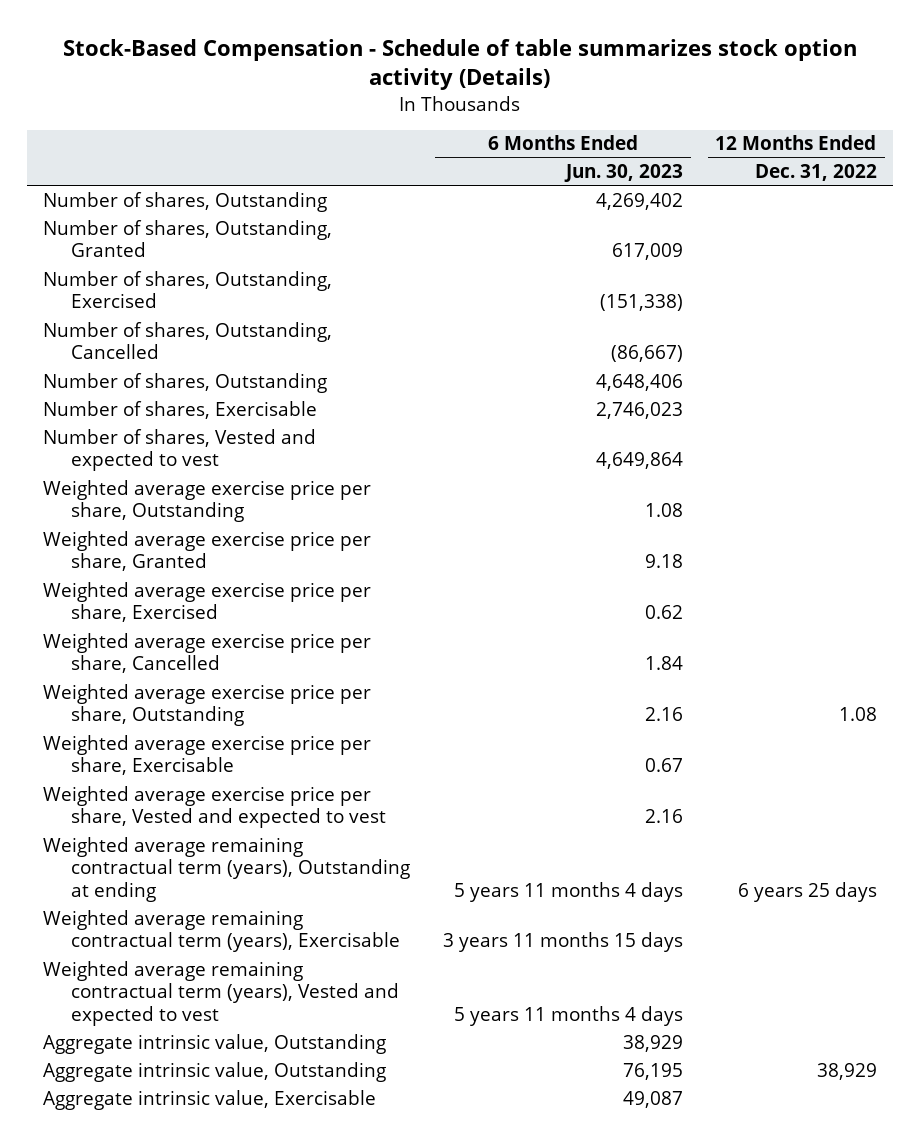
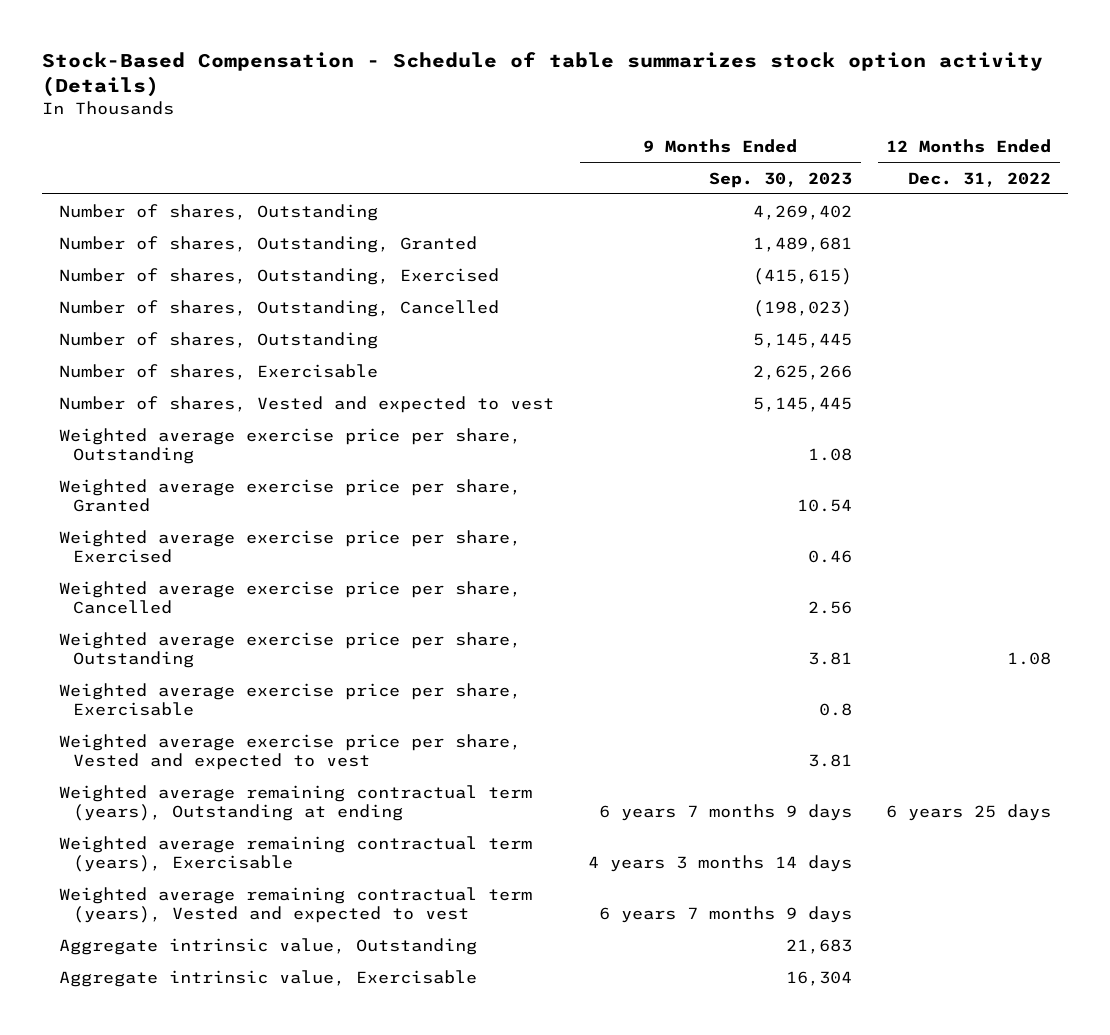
- | 6 Months Ended Jun. 30, 2023 | 12 Months Ended Dec. 31, 2022
+ | 9 Months Ended Sep. 30, 2023 | 12 Months Ended Dec. 31, 2022
- Aggregate intrinsic value, Outstanding | 76,195 | 38,929

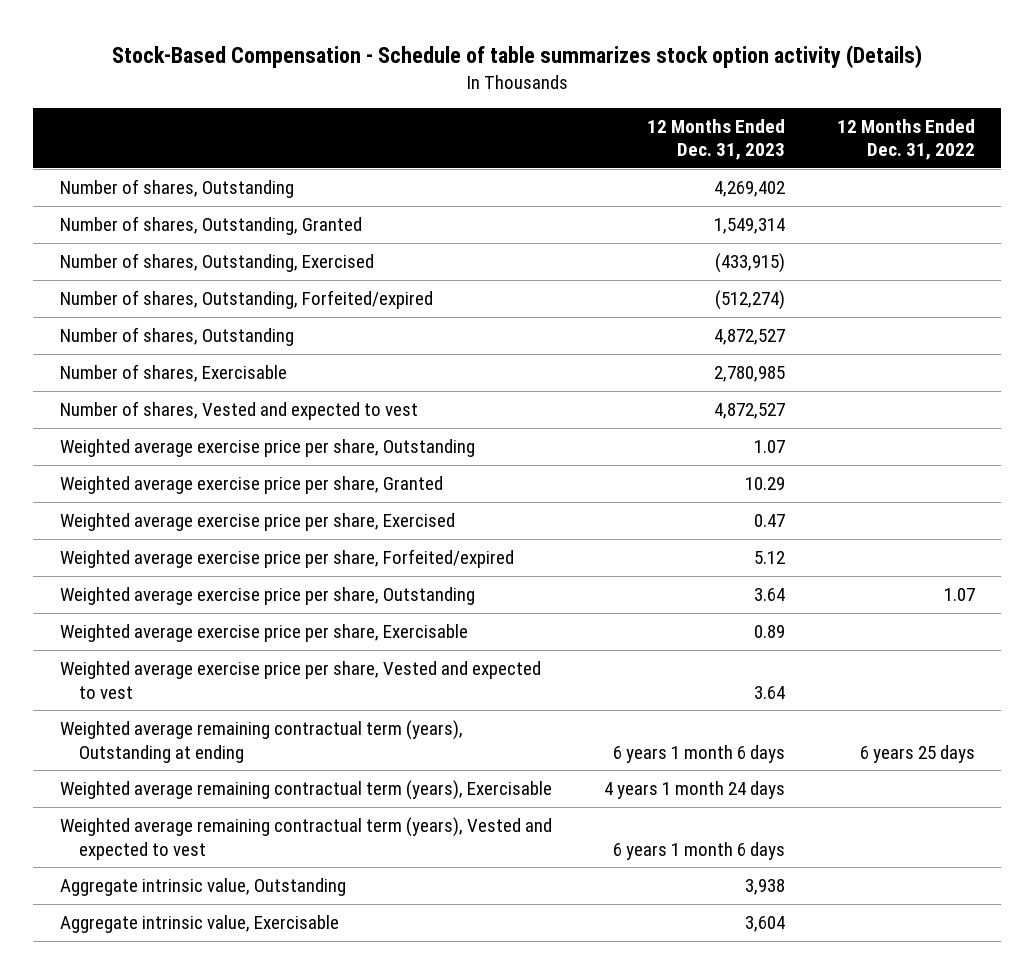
- | 9 Months Ended Sep. 30, 2023 | 12 Months Ended Dec. 31, 2022
+ | 12 Months Ended Dec. 31, 2023 | 12 Months Ended Dec. 31, 2022
- Number of shares, Outstanding, Cancelled | (198,023) |
+ Number of shares, Outstanding, Forfeited/expired | (512,274) |
- Weighted average exercise price per share, Cancelled | 2.56 |
- Weighted average exercise price per share, Outstanding | 3.81 | 1.08
+ Weighted average exercise price per share, Forfeited/expired | 5.12 |
+ Weighted average exercise price per share, Outstanding | 3.64 | 1.07

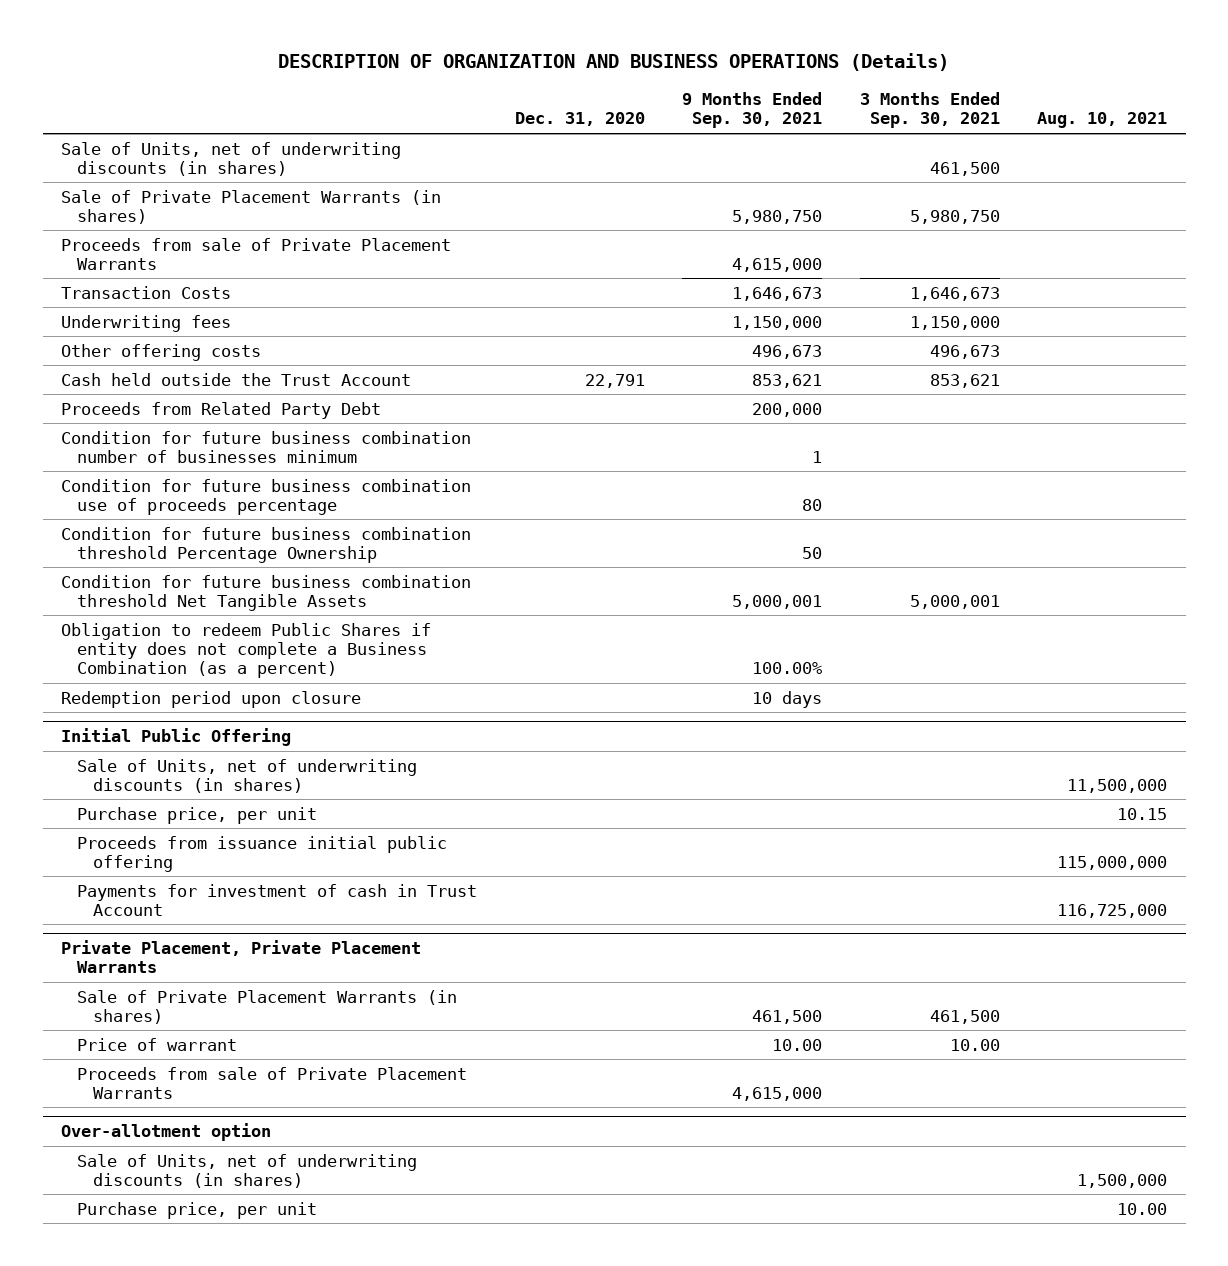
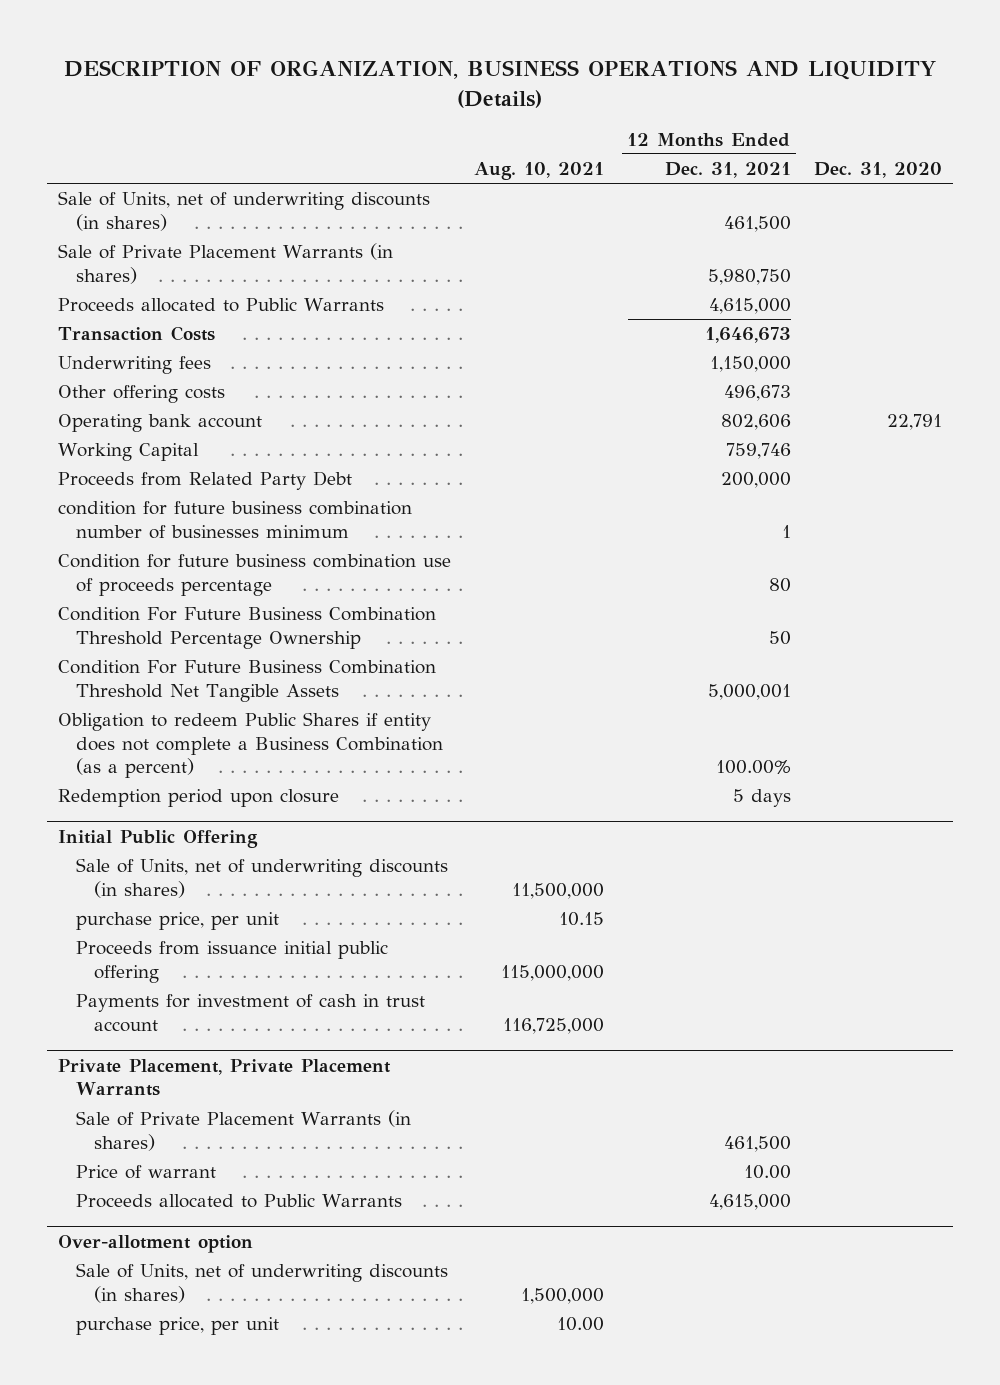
- DESCRIPTION OF ORGANIZATION AND BUSINESS OPERATIONS (Details)
+ DESCRIPTION OF ORGANIZATION, BUSINESS OPERATIONS AND LIQUIDITY (Details)
- | Dec. 31, 2020 | 9 Months Ended Sep. 30, 2021 | 3 Months Ended Sep. 30, 2021 | Aug. 10, 2021
+ | Aug. 10, 2021 | 12 Months Ended Dec. 31, 2021 | Dec. 31, 2020
- Proceeds from sale of Private Placement Warrants | | 4,615,000 | |
+ Proceeds allocated to Public Warrants | | 4,615,000 |
- Cash held outside the Trust Account | 22,791 | 853,621 | 853,621 |
+ Operating bank account | | 802,606 | 22,791
+ Working Capital | | 759,746 |
- Condition for future business combination number of businesses minimum | | 1 | |
+ condition for future business combination number of businesses minimum | | 1 |
- Condition for future business combination threshold Percentage Ownership | | 50 | |
- Condition for future business combination threshold Net Tangible Assets | | 5,000,001 | 5,000,001 |
+ Condition For Future Business Combination Threshold Percentage Ownership | | 50 |
+ Condition For Future Business Combination Threshold Net Tangible Assets | | 5,000,001 |
@ Initial Public Offering
- Purchase price, per unit | | | | 10.15
+ purchase price, per unit | 10.15 | |
- Payments for investment of cash in Trust Account | | | | 116,725,000
+ Payments for investment of cash in trust account | 116,725,000 | |
@ Private Placement, Private Placement Warrants
- Proceeds from sale of Private Placement Warrants | | 4,615,000 | |
+ Proceeds allocated to Public Warrants | | 4,615,000 |
@ Over-allotment option
- Purchase price, per unit | | | | 10.00
+ purchase price, per unit | 10.00 | |

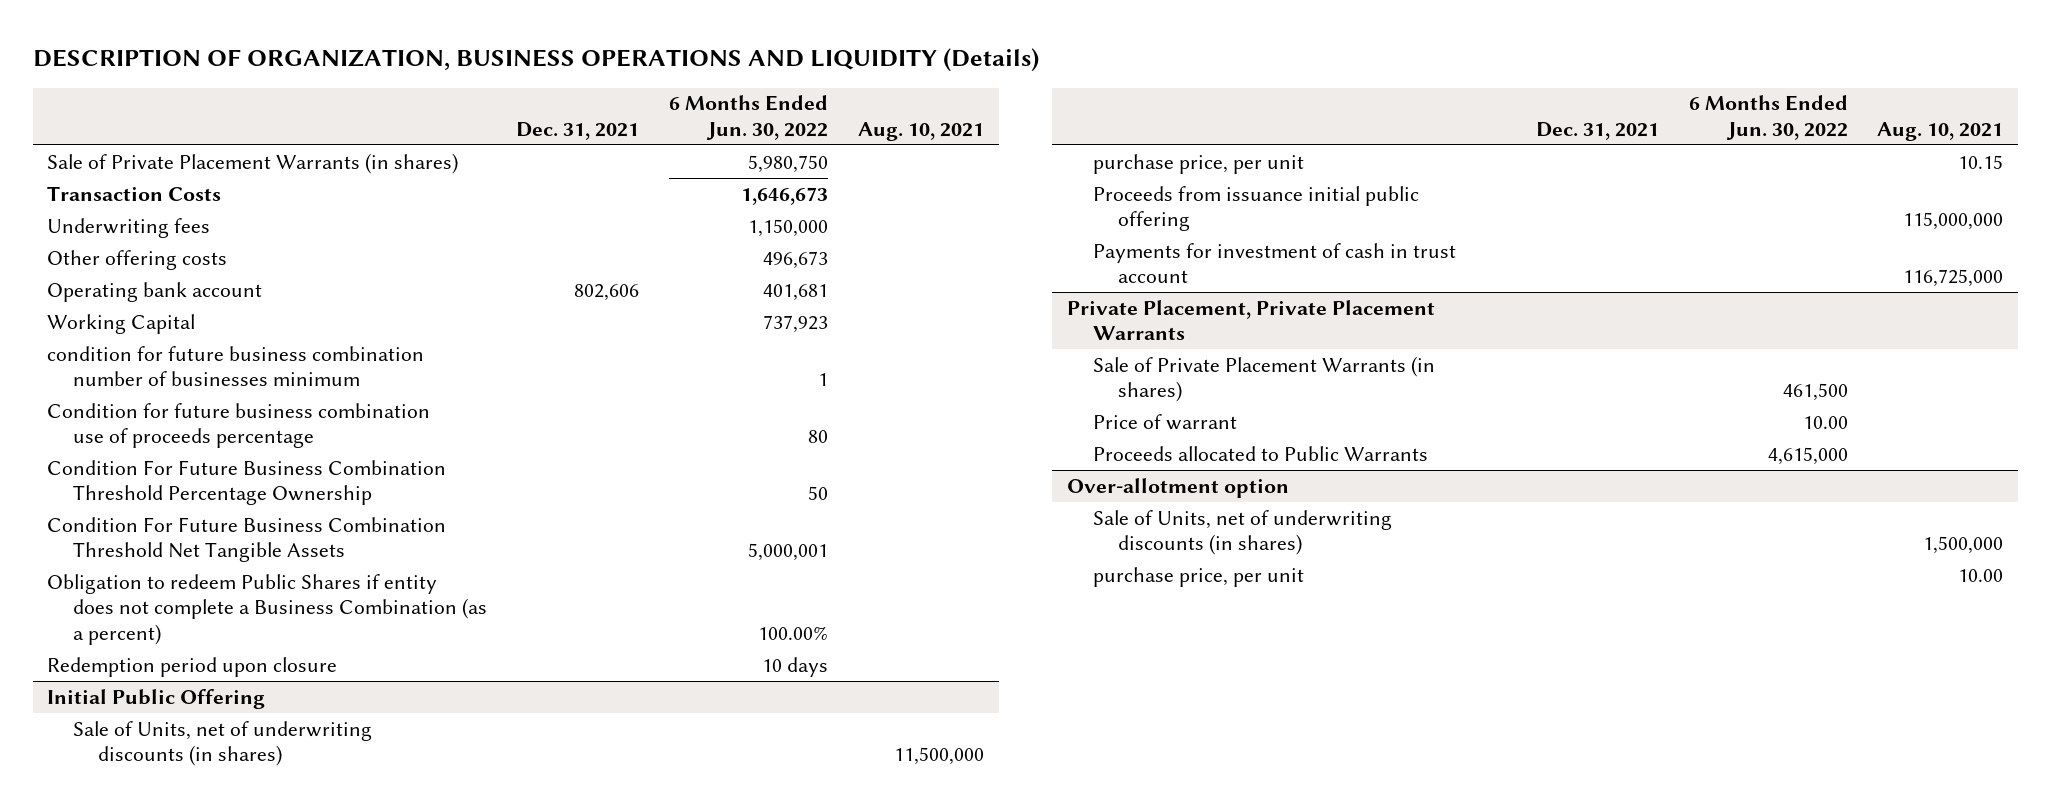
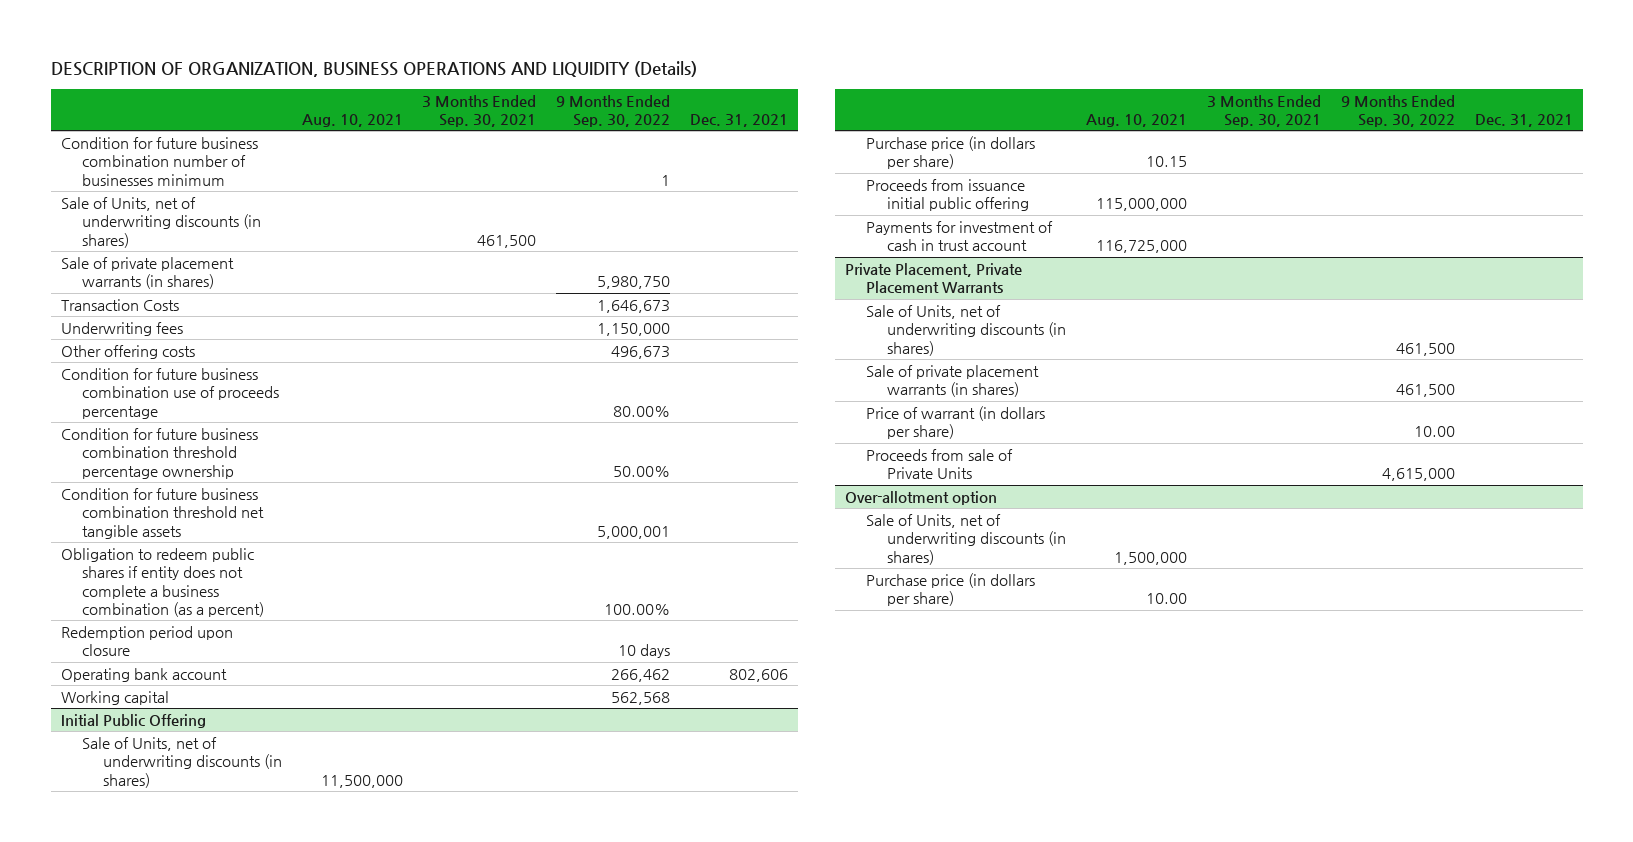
- | Dec. 31, 2021 | 6 Months Ended Jun. 30, 2022 | Aug. 10, 2021
+ | Aug. 10, 2021 | 3 Months Ended Sep. 30, 2021 | 9 Months Ended Sep. 30, 2022 | Dec. 31, 2021
- Sale of Private Placement Warrants (in shares) | | 5,980,750 |
+ Condition for future business combination number of businesses minimum | | | 1 |
+ Sale of Units, net of underwriting discounts (in shares) | | 461,500 | |
+ Sale of private placement warrants (in shares) | | | 5,980,750 |
- Working Capital | | 737,923 |
- condition for future business combination number of businesses minimum | | 1 |
- Condition For Future Business Combination Threshold Percentage Ownership | | 50 |
- Condition For Future Business Combination Threshold Net Tangible Assets | | 5,000,001 |
- Obligation to redeem Public Shares if entity does not complete a Business Combination (as a percent) | | 100.00% |
+ Condition for future business combination threshold percentage ownership | | | 50.00% |
+ Condition for future business combination threshold net tangible assets | | | 5,000,001 |
+ Obligation to redeem public shares if entity does not complete a business combination (as a percent) | | | 100.00% |
moved down: Operating bank account | | | 266,462 | 802,606
+ Working capital | | | 562,568 |
@ Initial Public Offering
- purchase price, per unit | | | 10.15
+ Purchase price (in dollars per share) | 10.15 | | |
@ Private Placement, Private Placement Warrants
- Sale of Private Placement Warrants (in shares) | | 461,500 |
- Price of warrant | | 10.00 |
- Proceeds allocated to Public Warrants | | 4,615,000 |
+ Sale of Units, net of underwriting discounts (in shares) | | | 461,500 |
+ Sale of private placement warrants (in shares) | | | 461,500 |
+ Price of warrant (in dollars per share) | | | 10.00 |
+ Proceeds from sale of Private Units | | | 4,615,000 |
@ Over-allotment option
- purchase price, per unit | | | 10.00
+ Purchase price (in dollars per share) | 10.00 | | |

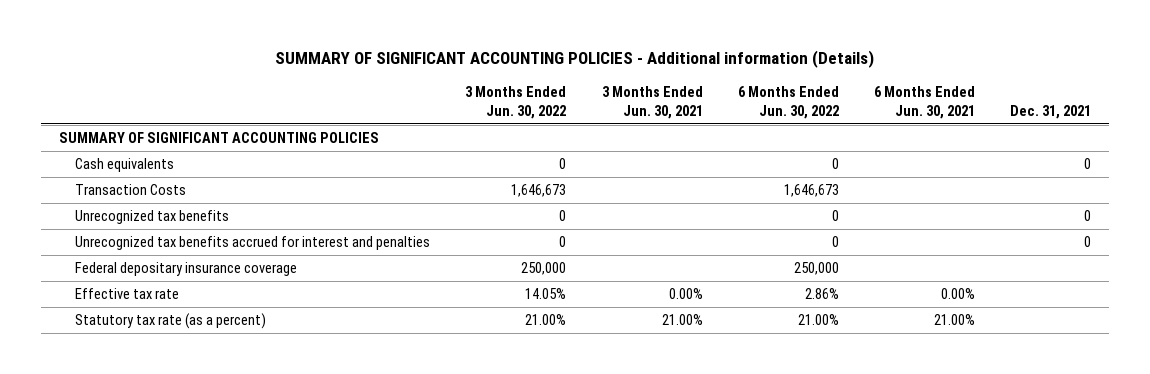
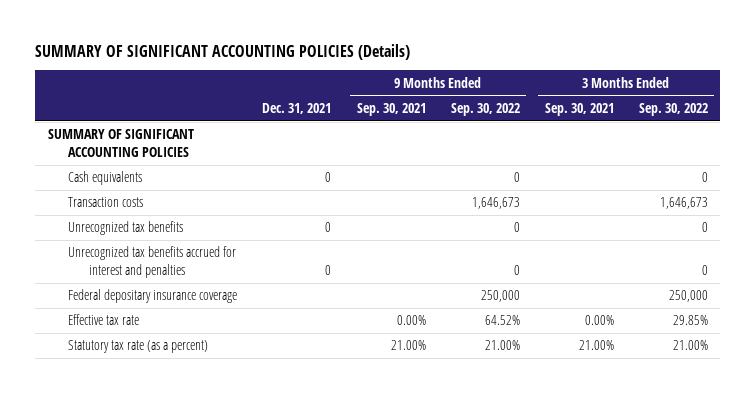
- SUMMARY OF SIGNIFICANT ACCOUNTING POLICIES - Additional information (Details)
+ SUMMARY OF SIGNIFICANT ACCOUNTING POLICIES (Details)
- | 3 Months Ended Jun. 30, 2022 | 3 Months Ended Jun. 30, 2021 | 6 Months Ended Jun. 30, 2022 | 6 Months Ended Jun. 30, 2021 | Dec. 31, 2021
+ | Dec. 31, 2021 | 9 Months Ended Sep. 30, 2021 | 9 Months Ended Sep. 30, 2022 | 3 Months Ended Sep. 30, 2021 | 3 Months Ended Sep. 30, 2022
- Transaction Costs | 1,646,673 | | 1,646,673 | |
+ Transaction costs | | | 1,646,673 | | 1,646,673

